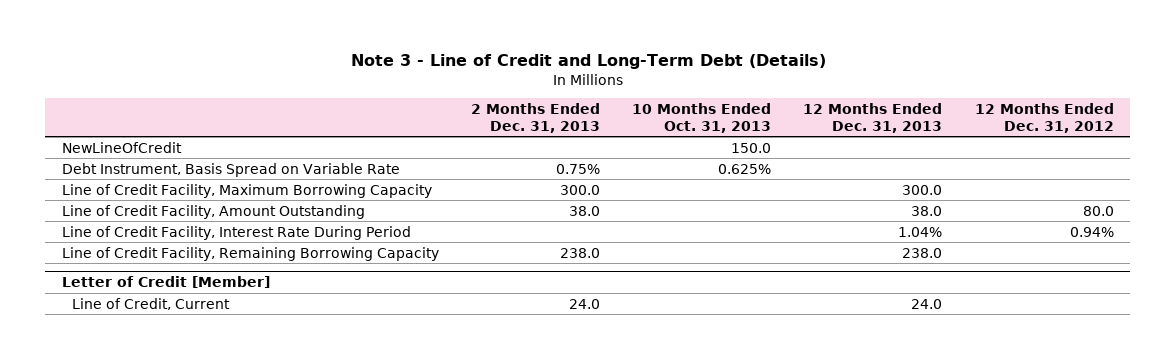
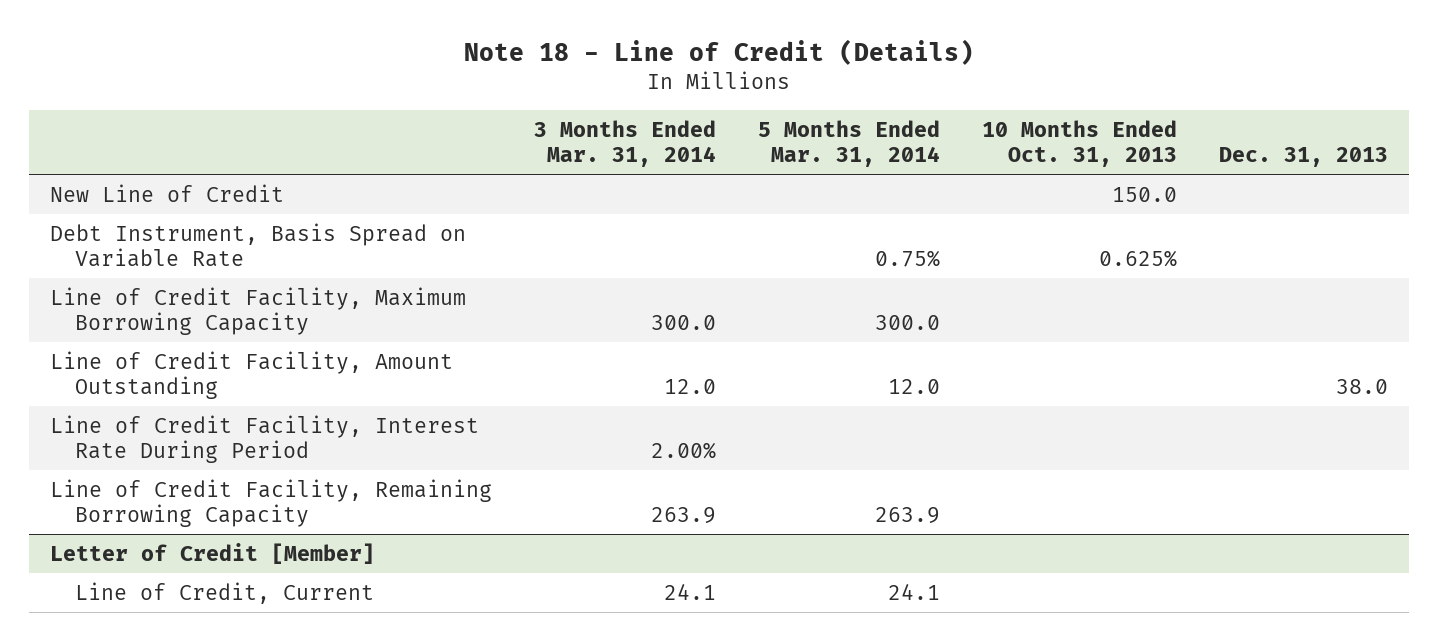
- Note 3 - Line of Credit and Long-Term Debt (Details)
+ Note 18 - Line of Credit (Details)
- | 2 Months Ended Dec. 31, 2013 | 10 Months Ended Oct. 31, 2013 | 12 Months Ended Dec. 31, 2013 | 12 Months Ended Dec. 31, 2012
+ | 3 Months Ended Mar. 31, 2014 | 5 Months Ended Mar. 31, 2014 | 10 Months Ended Oct. 31, 2013 | Dec. 31, 2013
- NewLineOfCredit | | 150.0 | |
+ New Line of Credit | | | 150.0 |

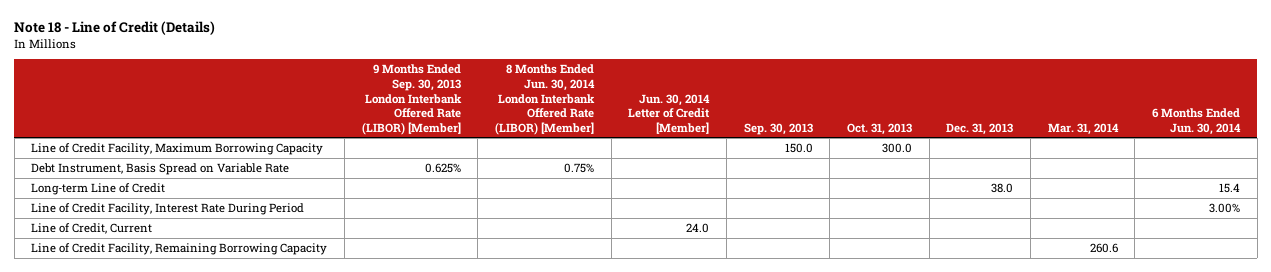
- | 3 Months Ended Mar. 31, 2014 | 5 Months Ended Mar. 31, 2014 | 10 Months Ended Oct. 31, 2013 | Dec. 31, 2013
+ | 9 Months Ended Sep. 30, 2013 London Interbank Offered Rate (LIBOR) [Member] | 8 Months Ended Jun. 30, 2014 London Interbank Offered Rate (LIBOR) [Member] | Jun. 30, 2014 Letter of Credit [Member] | Sep. 30, 2013 | Oct. 31, 2013 | Dec. 31, 2013 | Mar. 31, 2014 | 6 Months Ended Jun. 30, 2014
- New Line of Credit | | | 150.0 |
- Line of Credit Facility, Amount Outstanding | 12.0 | 12.0 | | 38.0
moved down: Debt Instrument, Basis Spread on Variable Rate | 0.625% | 0.75% | | | | | |
+ Long-term Line of Credit | | | | | | 38.0 | | 15.4
+ Line of Credit, Current | | | 24.0 | | | | |
- Letter of Credit [Member]
- Line of Credit, Current | 24.1 | 24.1 | |

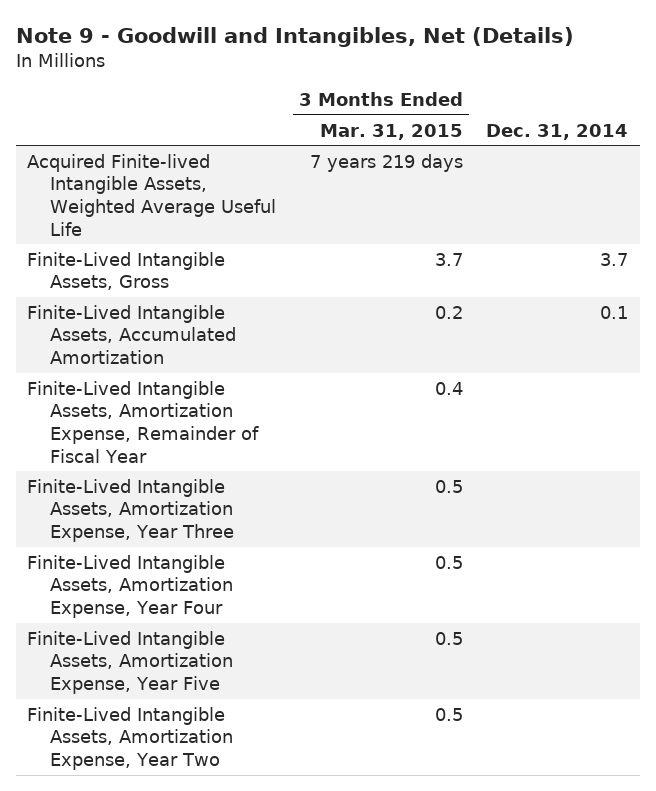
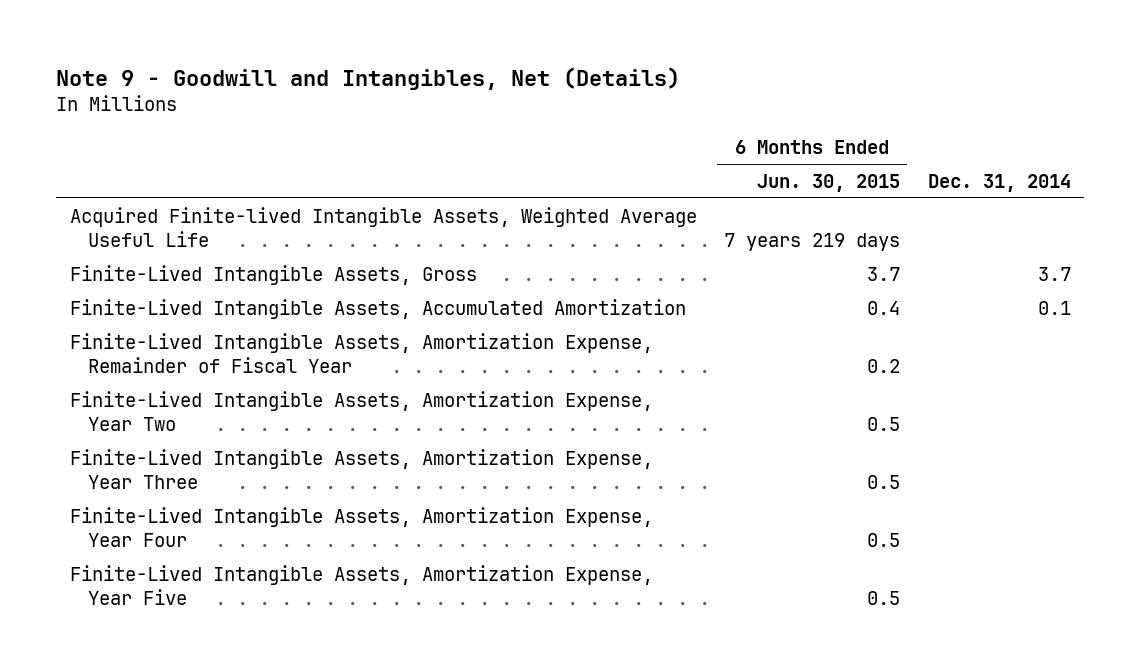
- | 3 Months Ended Mar. 31, 2015 | Dec. 31, 2014
+ | 6 Months Ended Jun. 30, 2015 | Dec. 31, 2014
moved up: Finite-Lived Intangible Assets, Amortization Expense, Year Two | 0.5 |

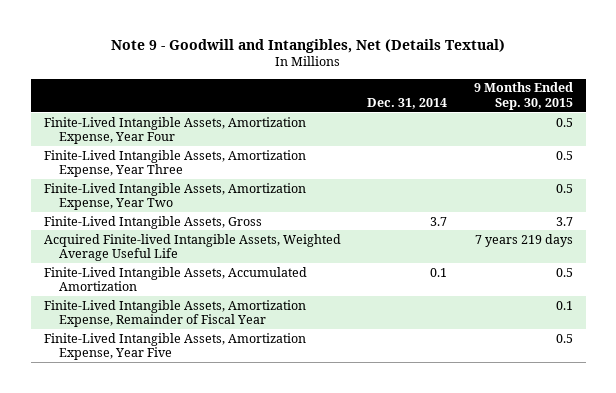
- Note 9 - Goodwill and Intangibles, Net (Details)
+ Note 9 - Goodwill and Intangibles, Net (Details Textual)
- | 6 Months Ended Jun. 30, 2015 | Dec. 31, 2014
+ | Dec. 31, 2014 | 9 Months Ended Sep. 30, 2015
moved up: Finite-Lived Intangible Assets, Amortization Expense, Year Four | | 0.5
moved up: Finite-Lived Intangible Assets, Amortization Expense, Year Three | | 0.5
moved up: Finite-Lived Intangible Assets, Amortization Expense, Year Two | | 0.5
moved down: Acquired Finite-lived Intangible Assets, Weighted Average Useful Life | | 7 years 219 days

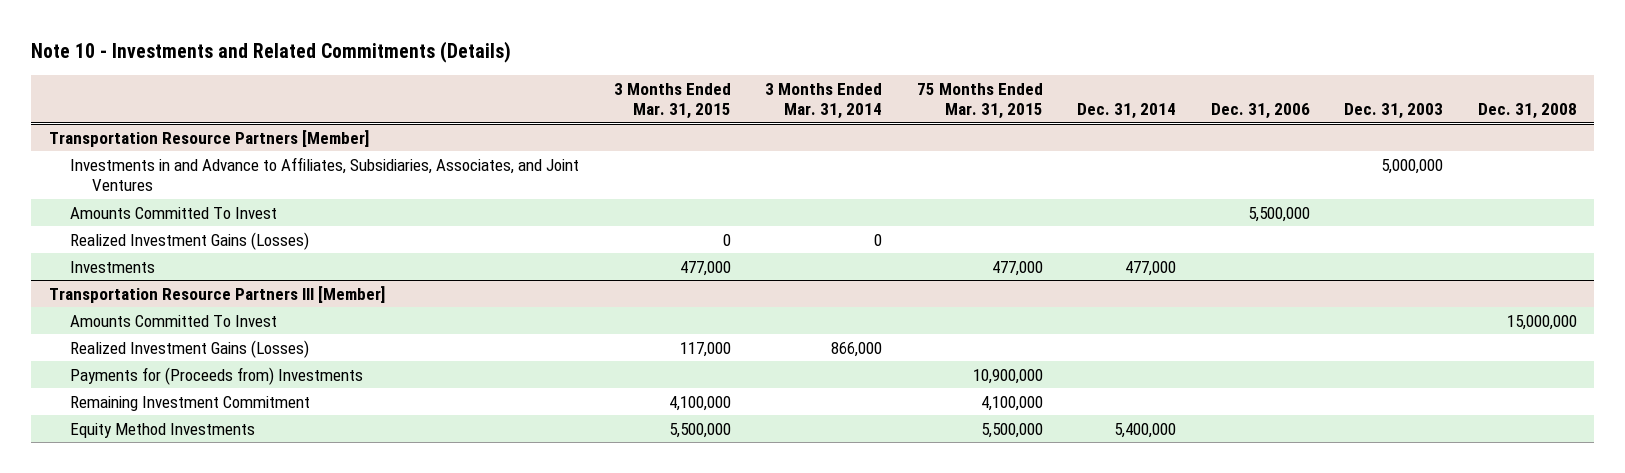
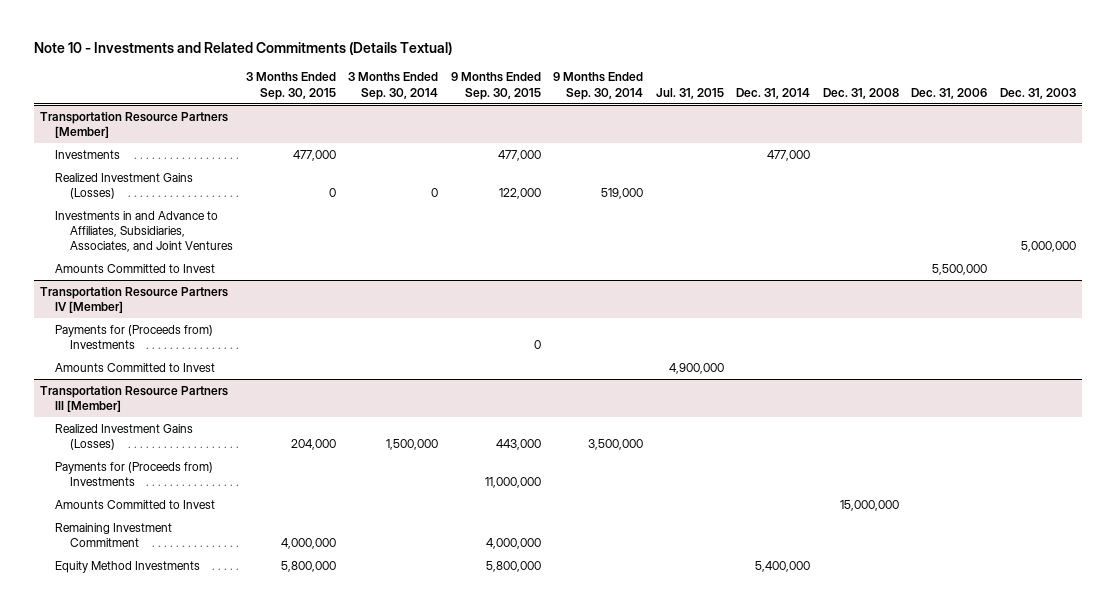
- Note 10 - Investments and Related Commitments (Details)
+ Note 10 - Investments and Related Commitments (Details Textual)
- | 3 Months Ended Mar. 31, 2015 | 3 Months Ended Mar. 31, 2014 | 75 Months Ended Mar. 31, 2015 | Dec. 31, 2014 | Dec. 31, 2006 | Dec. 31, 2003 | Dec. 31, 2008
+ | 3 Months Ended Sep. 30, 2015 | 3 Months Ended Sep. 30, 2014 | 9 Months Ended Sep. 30, 2015 | 9 Months Ended Sep. 30, 2014 | Jul. 31, 2015 | Dec. 31, 2014 | Dec. 31, 2008 | Dec. 31, 2006 | Dec. 31, 2003
@ Transportation Resource Partners [Member]
- Amounts Committed To Invest | | | | | 5,500,000 | |
moved down: Realized Investment Gains (Losses) | 0 | 0 | 122,000 | 519,000 | | | | |
moved down: Investments in and Advance to Affiliates, Subsidiaries, Associates, and Joint Ventures | | | | | | | | | 5,000,000
+ Amounts Committed to Invest | | | | | | | | 5,500,000 |
+ Transportation Resource Partners IV [Member]
+ Payments for (Proceeds from) Investments | | | 0 | | | | | |
+ Amounts Committed to Invest | | | | | 4,900,000 | | | |
@ Transportation Resource Partners III [Member]
- Amounts Committed To Invest | | | | | | | 15,000,000
+ Amounts Committed to Invest | | | | | | | 15,000,000 | |

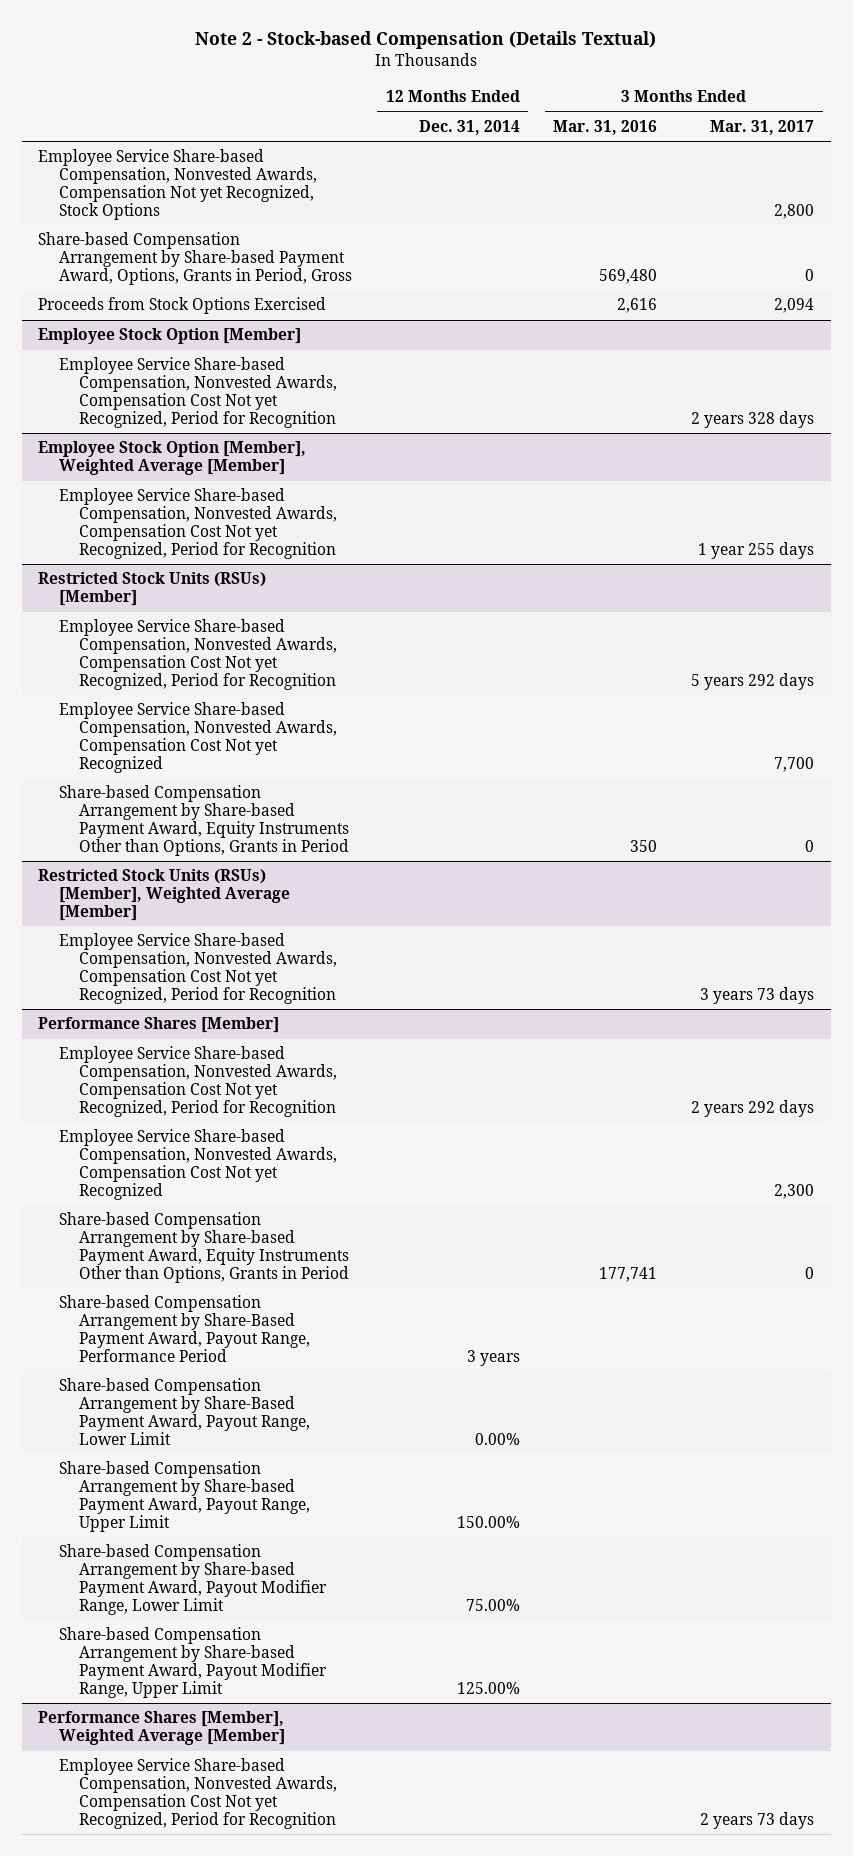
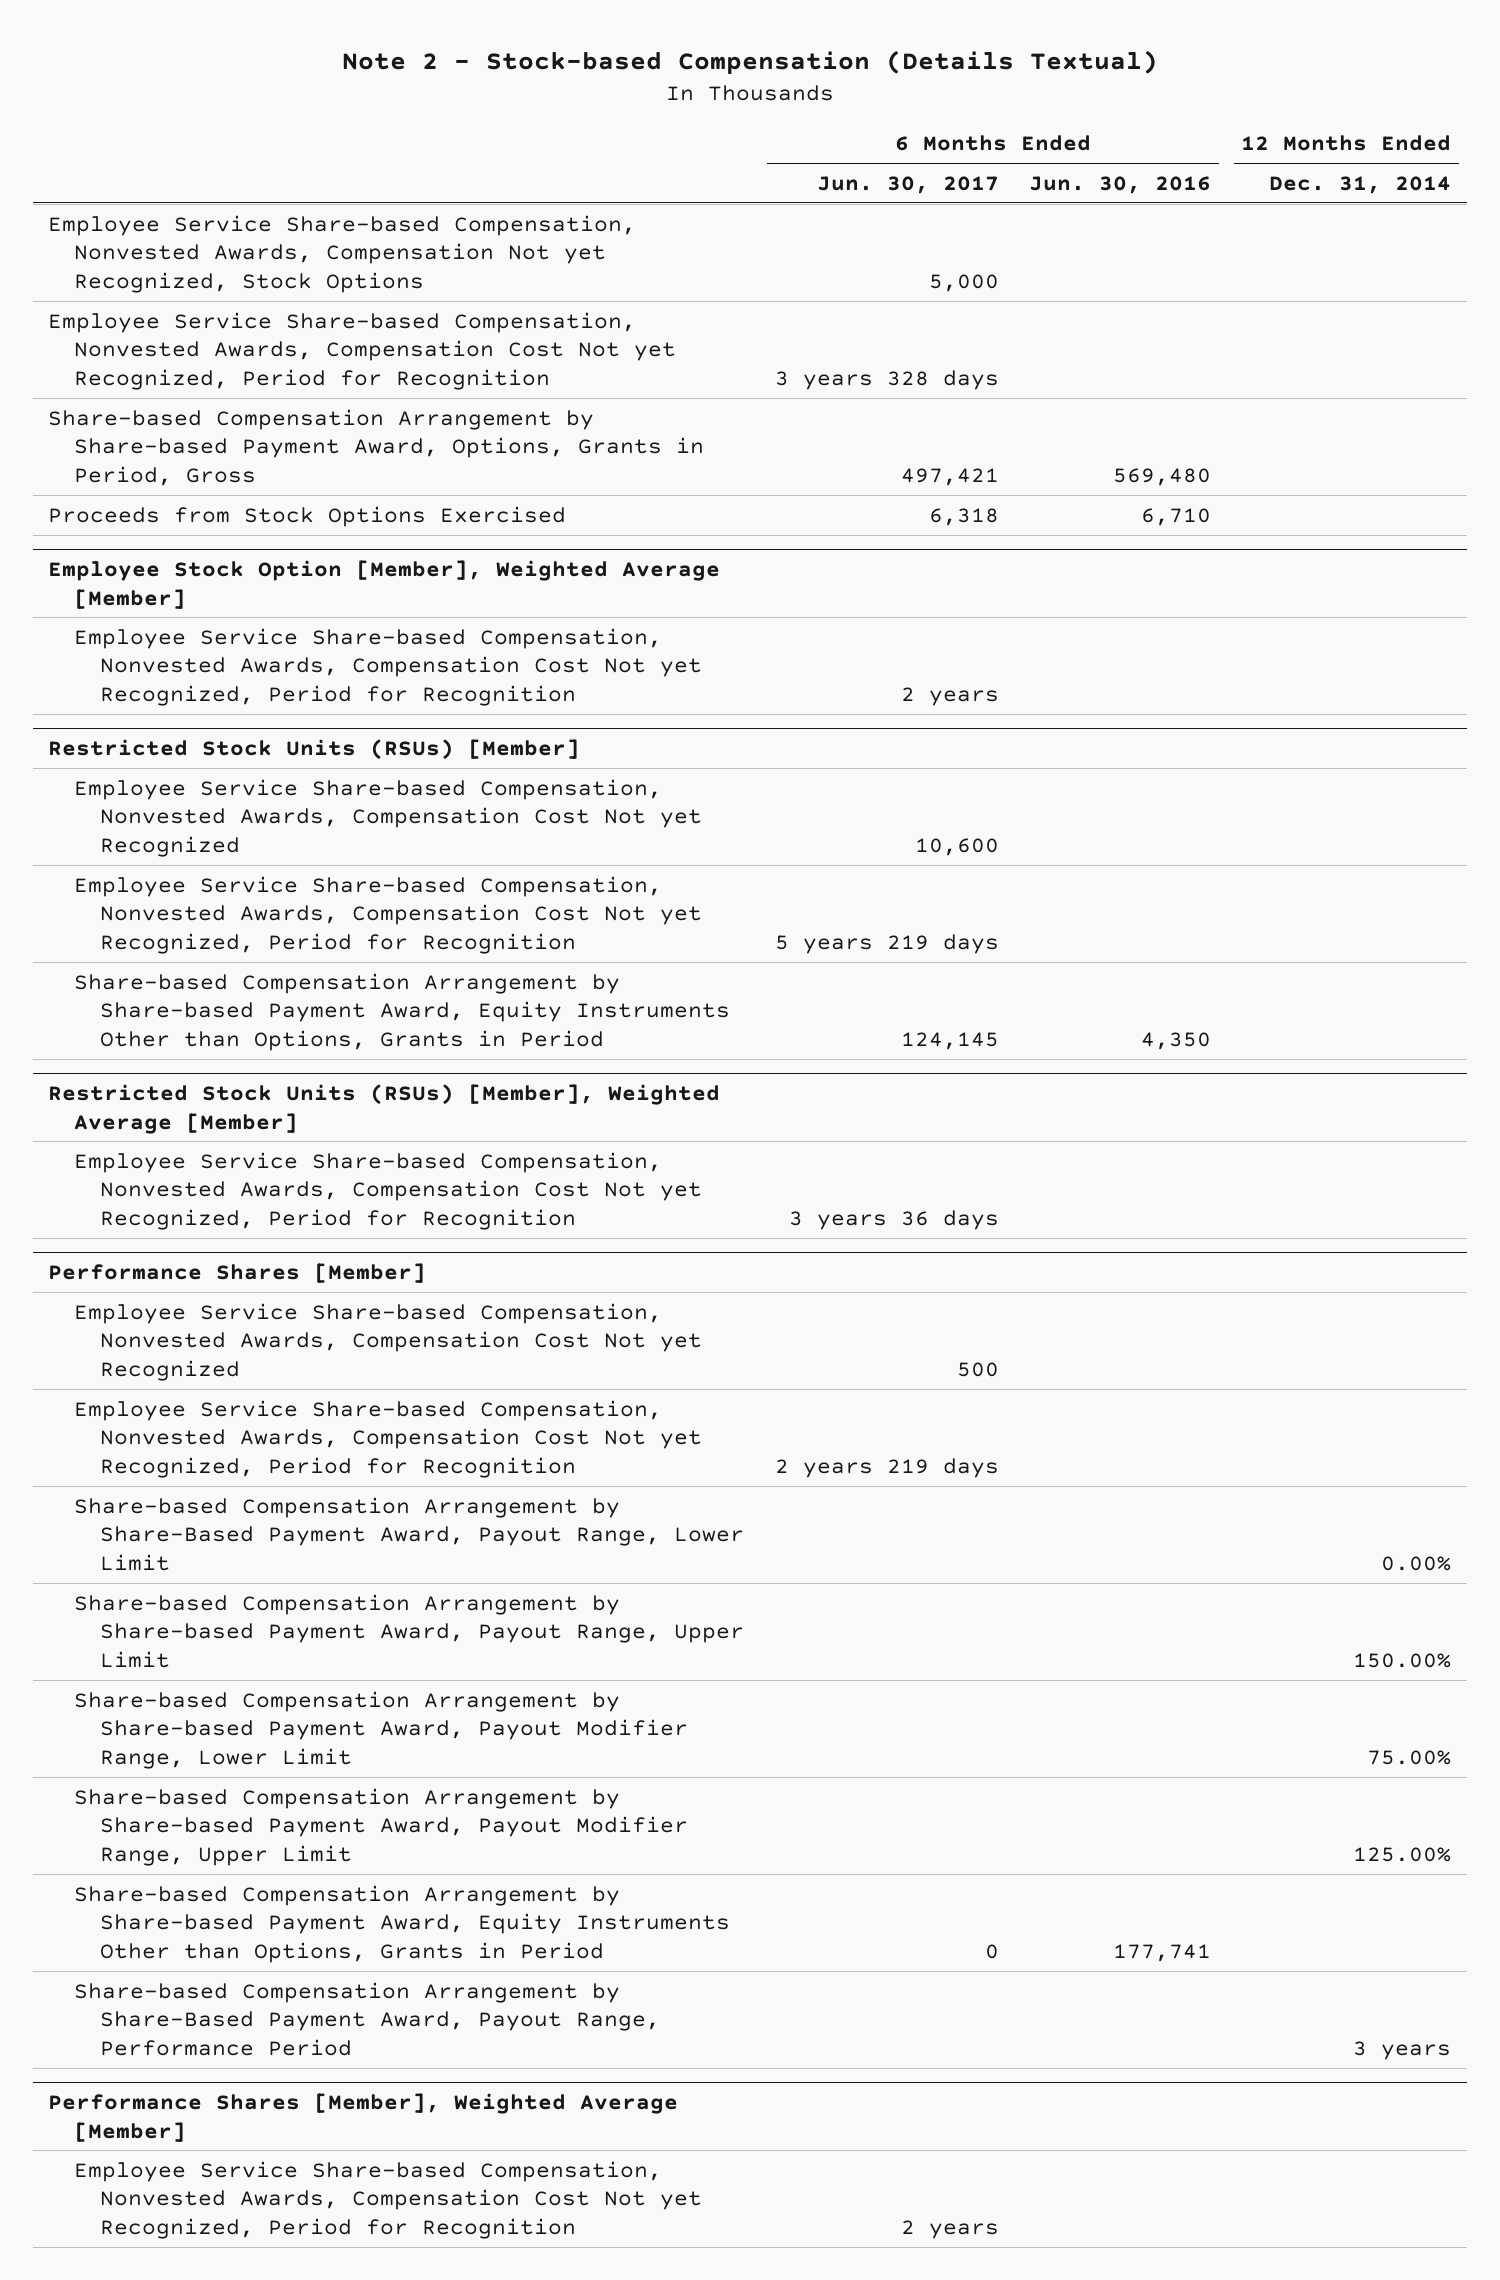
- | 12 Months Ended Dec. 31, 2014 | 3 Months Ended Mar. 31, 2016 | 3 Months Ended Mar. 31, 2017
+ | 6 Months Ended Jun. 30, 2017 | 6 Months Ended Jun. 30, 2016 | 12 Months Ended Dec. 31, 2014
+ Employee Service Share-based Compensation, Nonvested Awards, Compensation Cost Not yet Recognized, Period for Recognition | 3 years 328 days | |
- Employee Stock Option [Member]
- Employee Service Share-based Compensation, Nonvested Awards, Compensation Cost Not yet Recognized, Period for Recognition | | | 2 years 328 days
@ Restricted Stock Units (RSUs) [Member]
moved down: Employee Service Share-based Compensation, Nonvested Awards, Compensation Cost Not yet Recognized, Period for Recognition | 5 years 219 days | |
@ Performance Shares [Member]
moved down: Employee Service Share-based Compensation, Nonvested Awards, Compensation Cost Not yet Recognized, Period for Recognition | 2 years 219 days | |
moved down: Share-based Compensation Arrangement by Share-based Payment Award, Equity Instruments Other than Options, Grants in Period | 0 | 177,741 |
moved down: Share-based Compensation Arrangement by Share-Based Payment Award, Payout Range, Performance Period | | | 3 years

